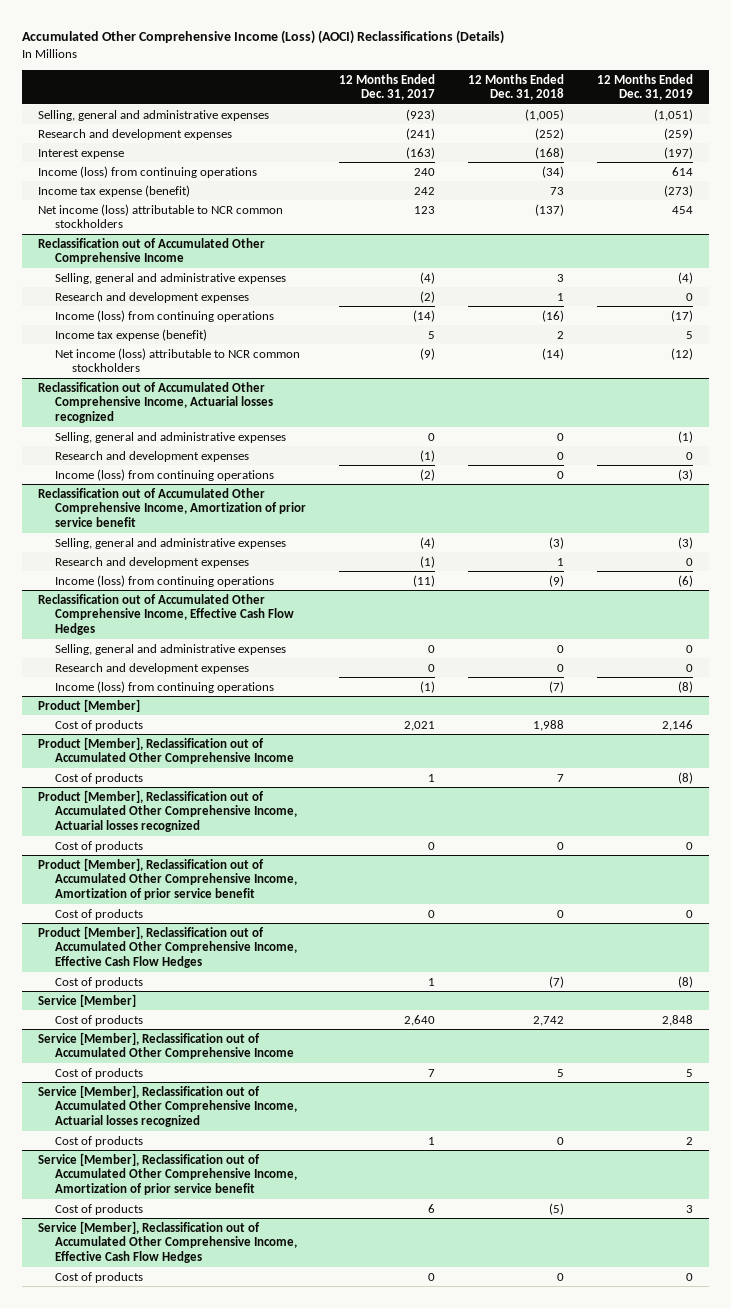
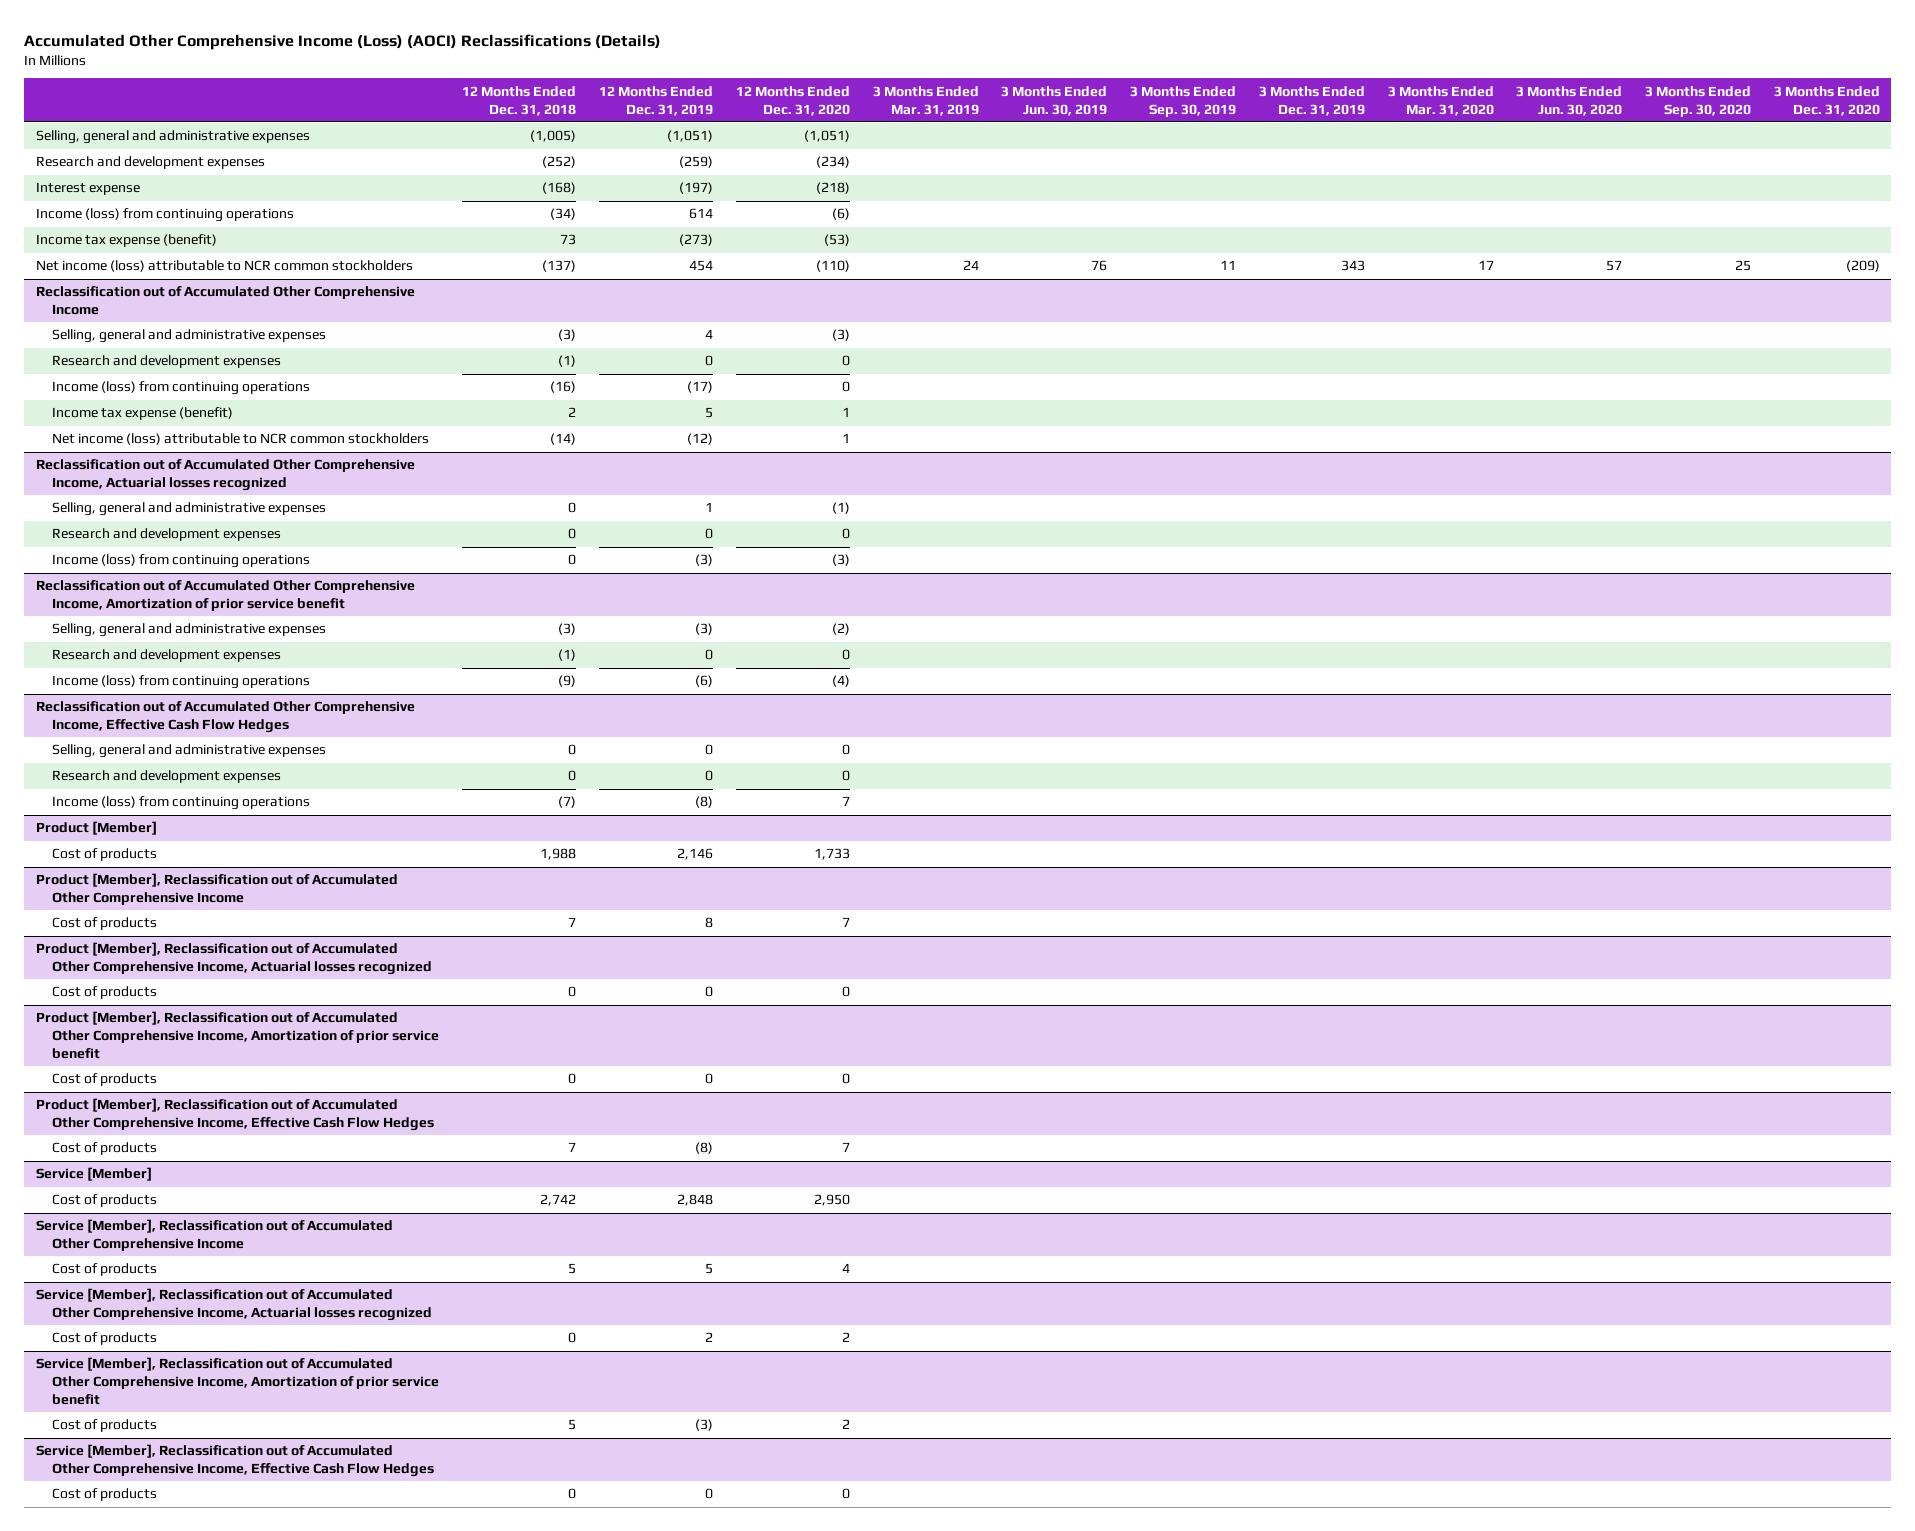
- | 12 Months Ended Dec. 31, 2017 | 12 Months Ended Dec. 31, 2018 | 12 Months Ended Dec. 31, 2019
+ | 12 Months Ended Dec. 31, 2018 | 12 Months Ended Dec. 31, 2019 | 12 Months Ended Dec. 31, 2020 | 3 Months Ended Mar. 31, 2019 | 3 Months Ended Jun. 30, 2019 | 3 Months Ended Sep. 30, 2019 | 3 Months Ended Dec. 31, 2019 | 3 Months Ended Mar. 31, 2020 | 3 Months Ended Jun. 30, 2020 | 3 Months Ended Sep. 30, 2020 | 3 Months Ended Dec. 31, 2020
@ Reclassification out of Accumulated Other Comprehensive Income
- Selling, general and administrative expenses | (4) | 3 | (4)
- Research and development expenses | (2) | 1 | 0
+ Selling, general and administrative expenses | (3) | 4 | (3) | | | | | | | |
+ Research and development expenses | (1) | 0 | 0 | | | | | | | |
@ Reclassification out of Accumulated Other Comprehensive Income, Actuarial losses recognized
- Selling, general and administrative expenses | 0 | 0 | (1)
+ Selling, general and administrative expenses | 0 | 1 | (1) | | | | | | | |
@ Reclassification out of Accumulated Other Comprehensive Income, Amortization of prior service benefit
- Research and development expenses | (1) | 1 | 0
+ Research and development expenses | (1) | 0 | 0 | | | | | | | |
@ Product [Member], Reclassification out of Accumulated Other Comprehensive Income
- Cost of products | 1 | 7 | (8)
+ Cost of products | 7 | 8 | 7 | | | | | | | |
@ Product [Member], Reclassification out of Accumulated Other Comprehensive Income, Effective Cash Flow Hedges
- Cost of products | 1 | (7) | (8)
+ Cost of products | 7 | (8) | 7 | | | | | | | |
@ Service [Member], Reclassification out of Accumulated Other Comprehensive Income, Amortization of prior service benefit
- Cost of products | 6 | (5) | 3
+ Cost of products | 5 | (3) | 2 | | | | | | | |

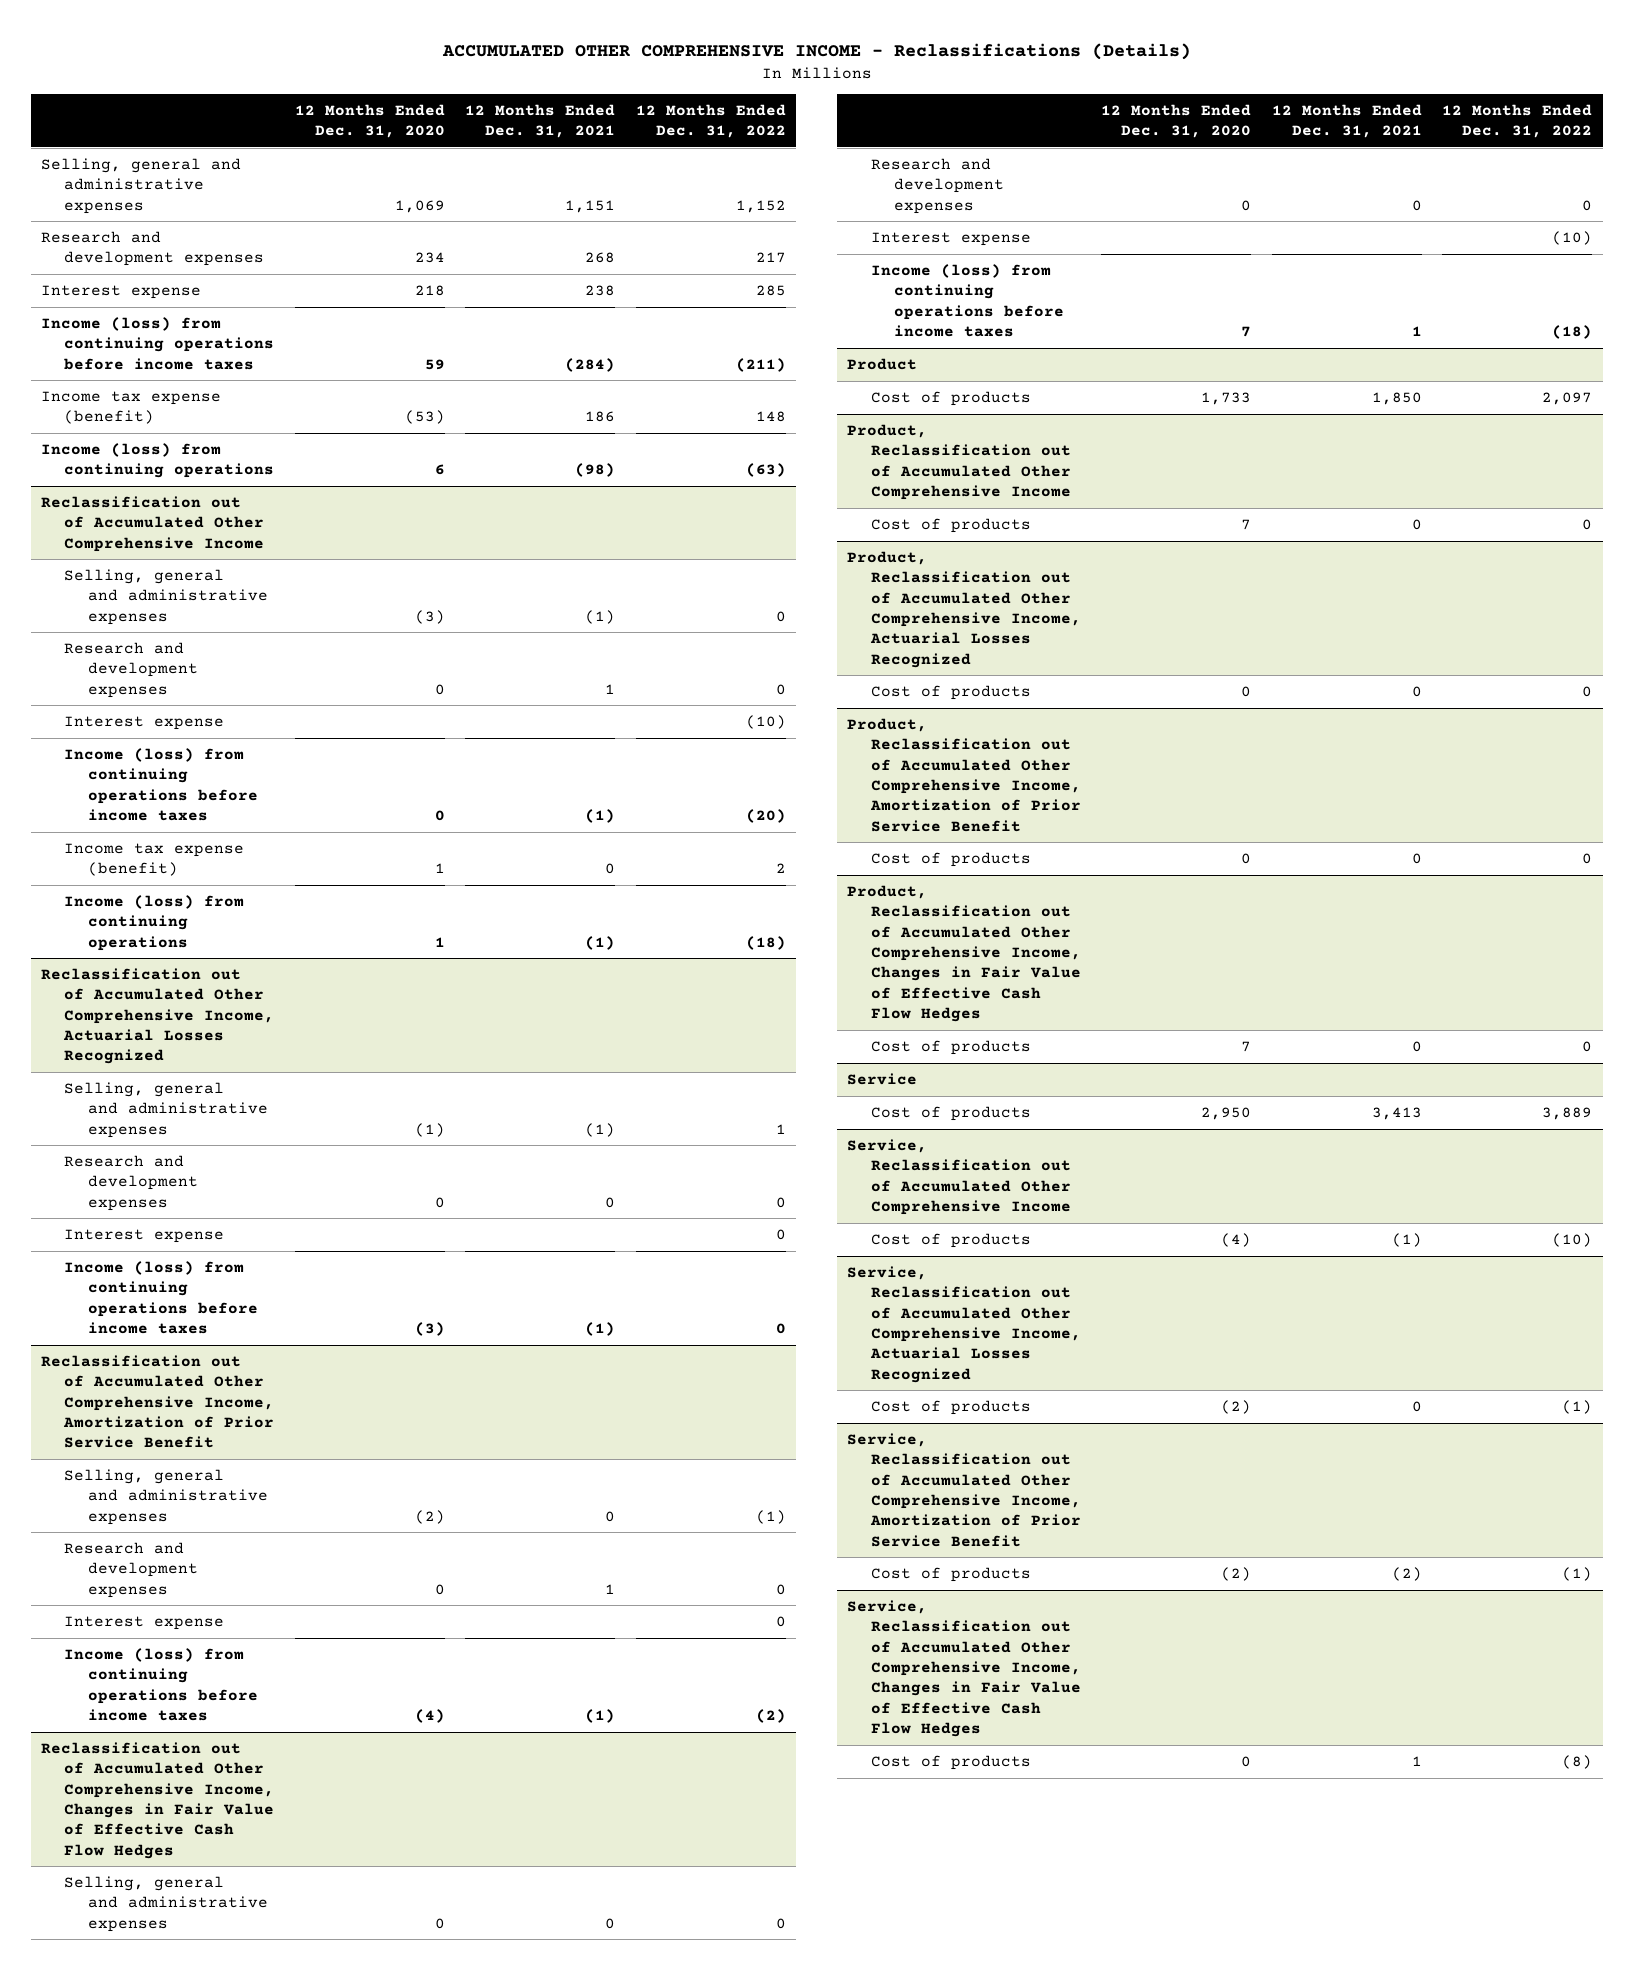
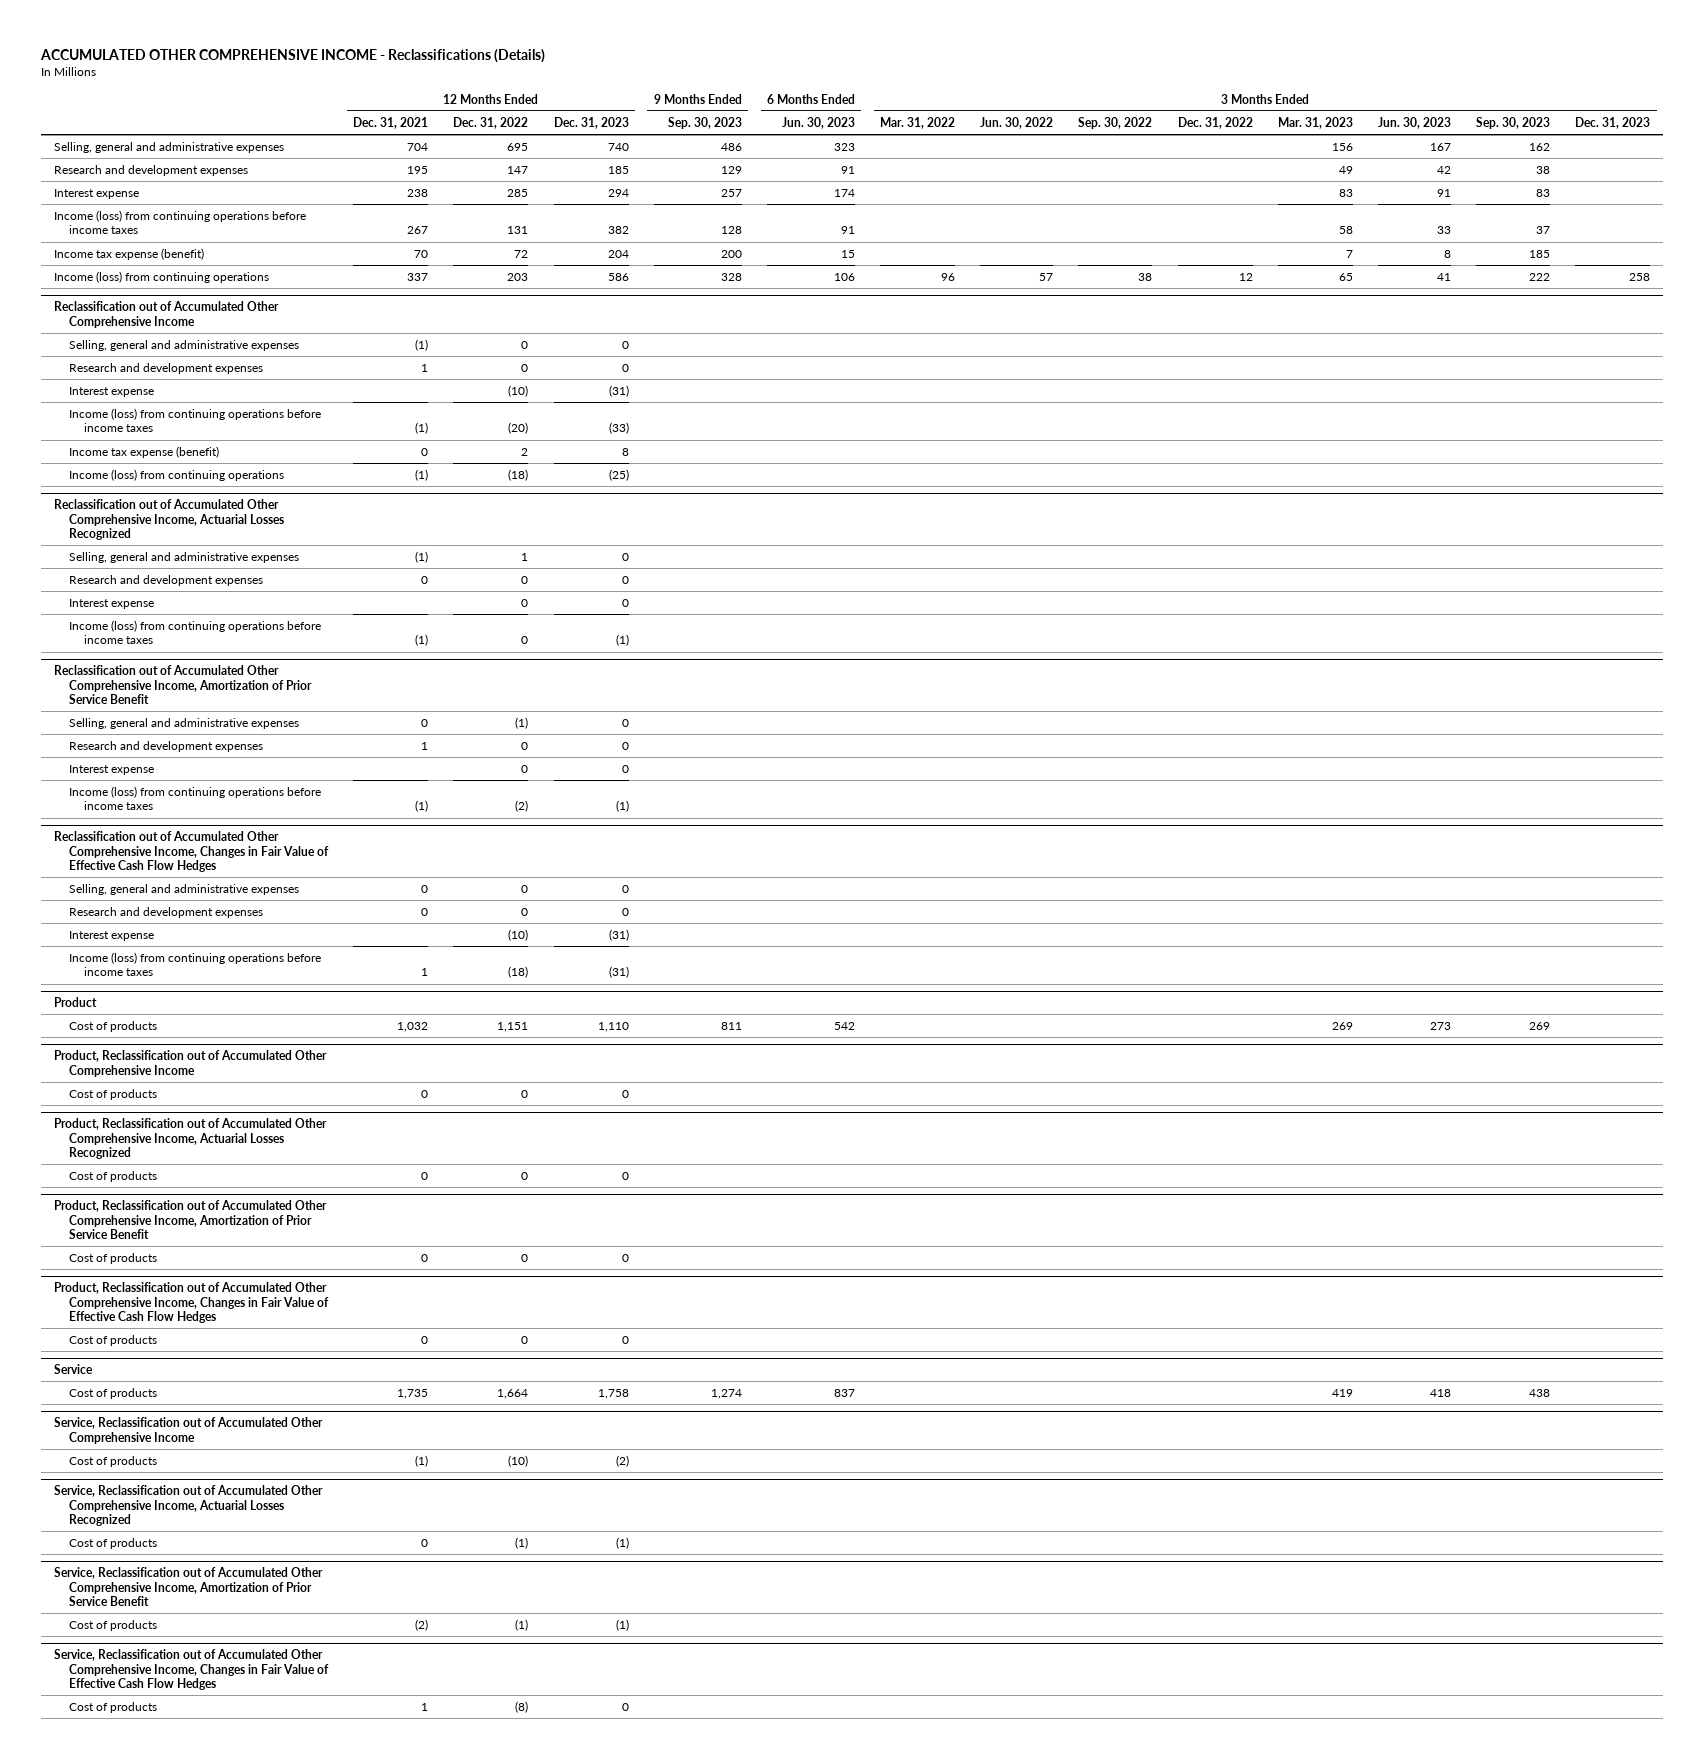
- | 12 Months Ended Dec. 31, 2020 | 12 Months Ended Dec. 31, 2021 | 12 Months Ended Dec. 31, 2022
+ | 12 Months Ended Dec. 31, 2021 | 12 Months Ended Dec. 31, 2022 | 12 Months Ended Dec. 31, 2023 | 9 Months Ended Sep. 30, 2023 | 6 Months Ended Jun. 30, 2023 | 3 Months Ended Mar. 31, 2022 | 3 Months Ended Jun. 30, 2022 | 3 Months Ended Sep. 30, 2022 | 3 Months Ended Dec. 31, 2022 | 3 Months Ended Mar. 31, 2023 | 3 Months Ended Jun. 30, 2023 | 3 Months Ended Sep. 30, 2023 | 3 Months Ended Dec. 31, 2023
- Selling, general and administrative expenses | 1,069 | 1,151 | 1,152
- Research and development expenses | 234 | 268 | 217
+ Selling, general and administrative expenses | 704 | 695 | 740 | 486 | 323 | | | | | 156 | 167 | 162 |
+ Research and development expenses | 195 | 147 | 185 | 129 | 91 | | | | | 49 | 42 | 38 |
- Income (loss) from continuing operations before income taxes | 59 | (284) | (211)
- Income tax expense (benefit) | (53) | 186 | 148
- Income (loss) from continuing operations | 6 | (98) | (63)
+ Income (loss) from continuing operations before income taxes | 267 | 131 | 382 | 128 | 91 | | | | | 58 | 33 | 37 |
+ Income tax expense (benefit) | 70 | 72 | 204 | 200 | 15 | | | | | 7 | 8 | 185 |
+ Income (loss) from continuing operations | 337 | 203 | 586 | 328 | 106 | 96 | 57 | 38 | 12 | 65 | 41 | 222 | 258
@ Product
- Cost of products | 1,733 | 1,850 | 2,097
+ Cost of products | 1,032 | 1,151 | 1,110 | 811 | 542 | | | | | 269 | 273 | 269 |
@ Service
- Cost of products | 2,950 | 3,413 | 3,889
+ Cost of products | 1,735 | 1,664 | 1,758 | 1,274 | 837 | | | | | 419 | 418 | 438 |

